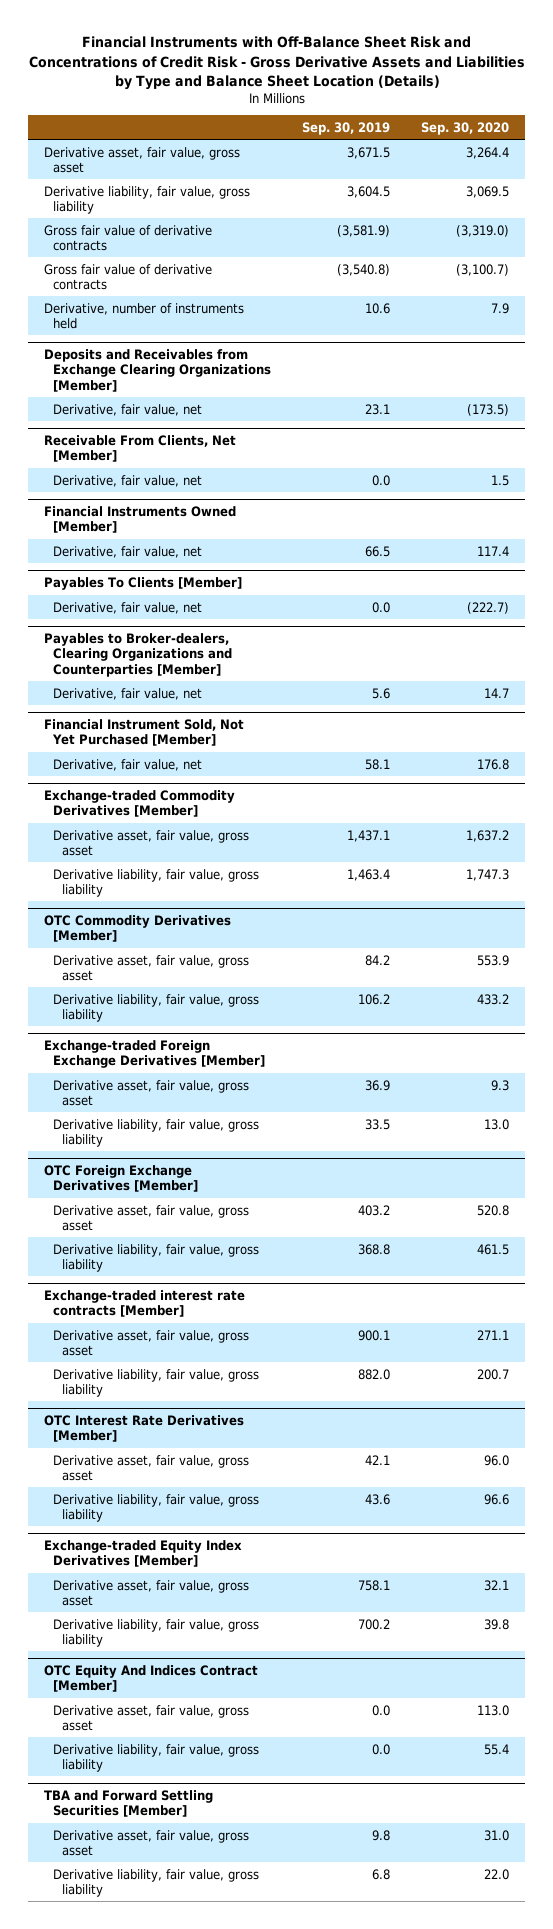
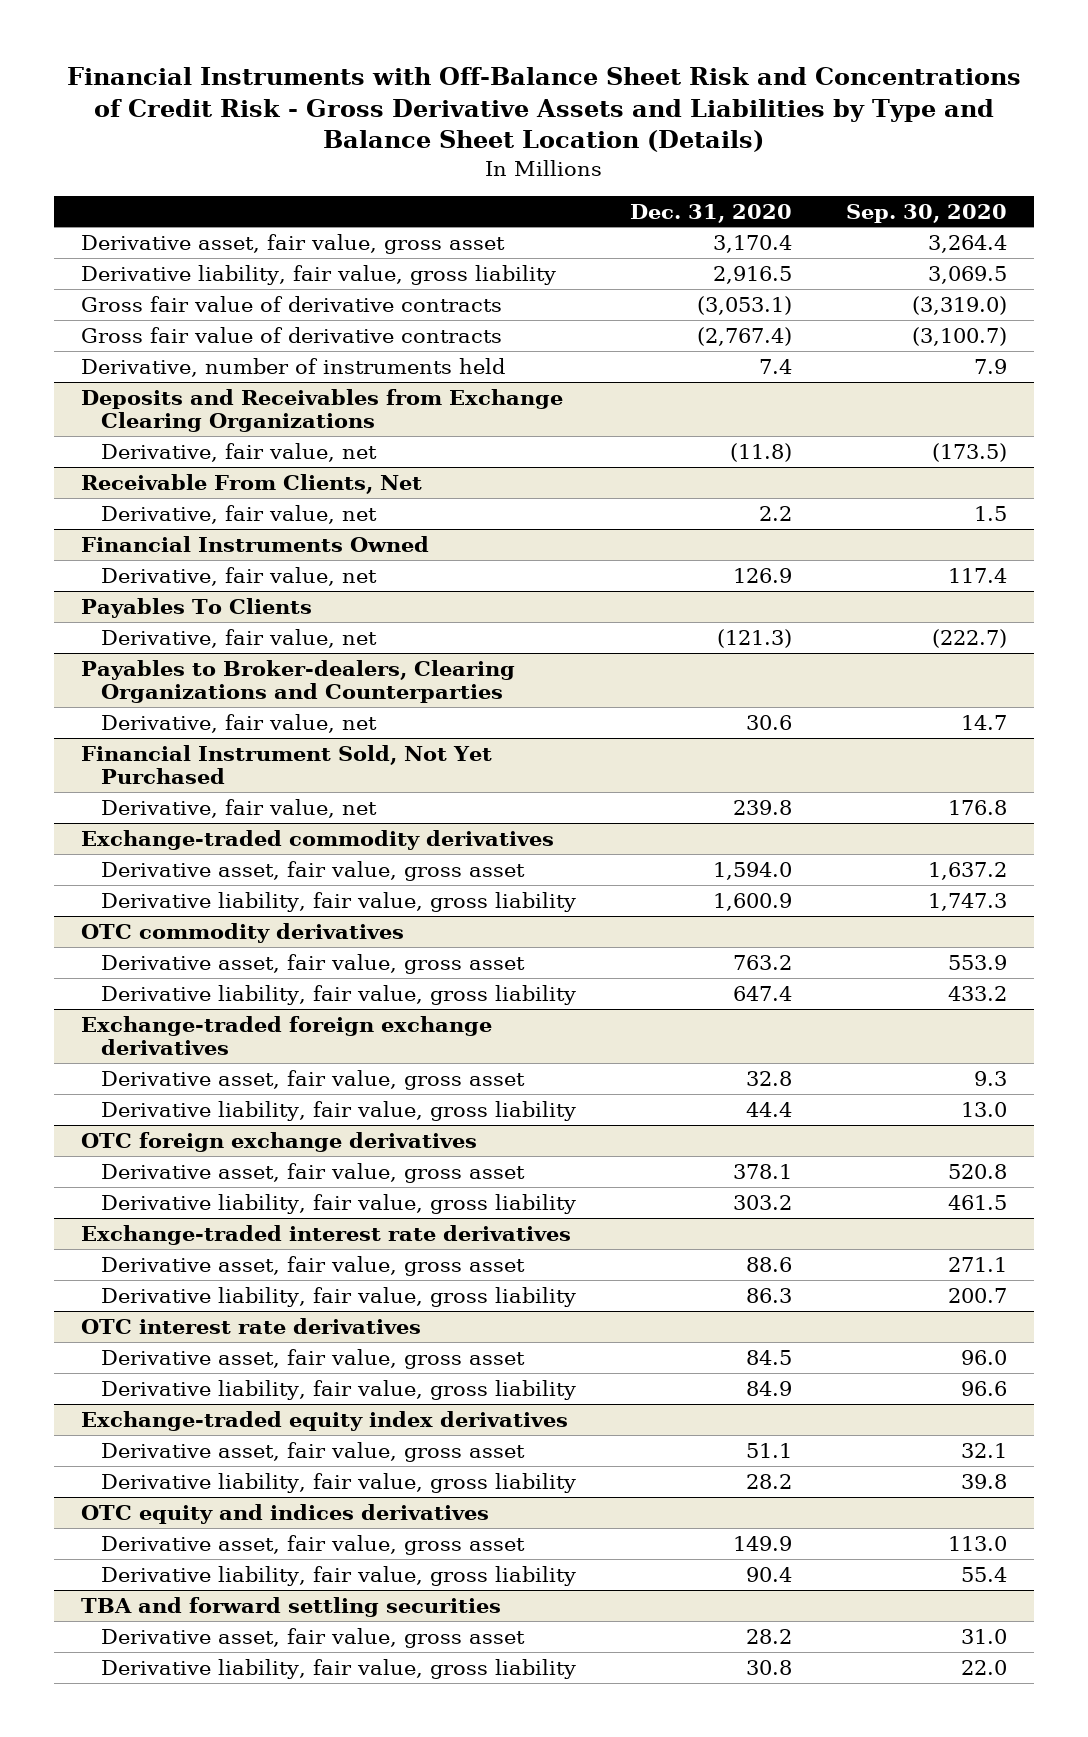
- | Sep. 30, 2019 | Sep. 30, 2020
+ | Dec. 31, 2020 | Sep. 30, 2020
- Deposits and Receivables from Exchange Clearing Organizations [Member]
+ Deposits and Receivables from Exchange Clearing Organizations
- Receivable From Clients, Net [Member]
+ Receivable From Clients, Net
- Financial Instruments Owned [Member]
+ Financial Instruments Owned
- Payables To Clients [Member]
+ Payables To Clients
- Payables to Broker-dealers, Clearing Organizations and Counterparties [Member]
+ Payables to Broker-dealers, Clearing Organizations and Counterparties
- Financial Instrument Sold, Not Yet Purchased [Member]
+ Financial Instrument Sold, Not Yet Purchased
- Exchange-traded Commodity Derivatives [Member]
+ Exchange-traded commodity derivatives
- OTC Commodity Derivatives [Member]
+ OTC commodity derivatives
- Exchange-traded Foreign Exchange Derivatives [Member]
+ Exchange-traded foreign exchange derivatives
- OTC Foreign Exchange Derivatives [Member]
+ OTC foreign exchange derivatives
- Exchange-traded interest rate contracts [Member]
+ Exchange-traded interest rate derivatives
- OTC Interest Rate Derivatives [Member]
+ OTC interest rate derivatives
- Exchange-traded Equity Index Derivatives [Member]
+ Exchange-traded equity index derivatives
- OTC Equity And Indices Contract [Member]
+ OTC equity and indices derivatives
- TBA and Forward Settling Securities [Member]
+ TBA and forward settling securities

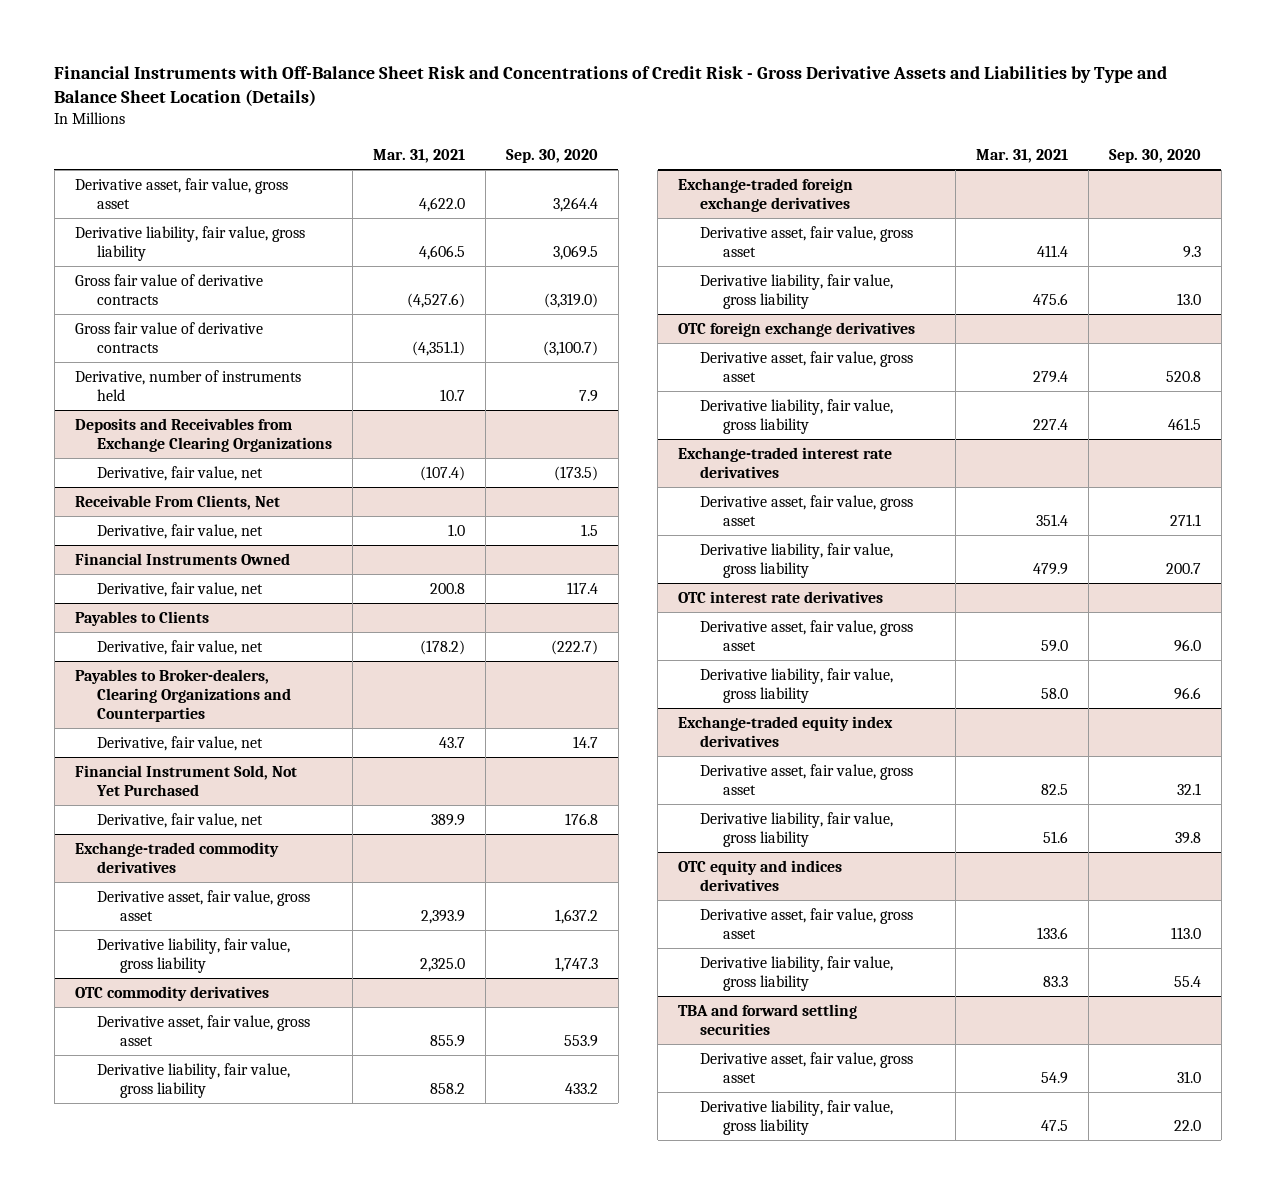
- | Dec. 31, 2020 | Sep. 30, 2020
+ | Mar. 31, 2021 | Sep. 30, 2020
- Payables To Clients
+ Payables to Clients

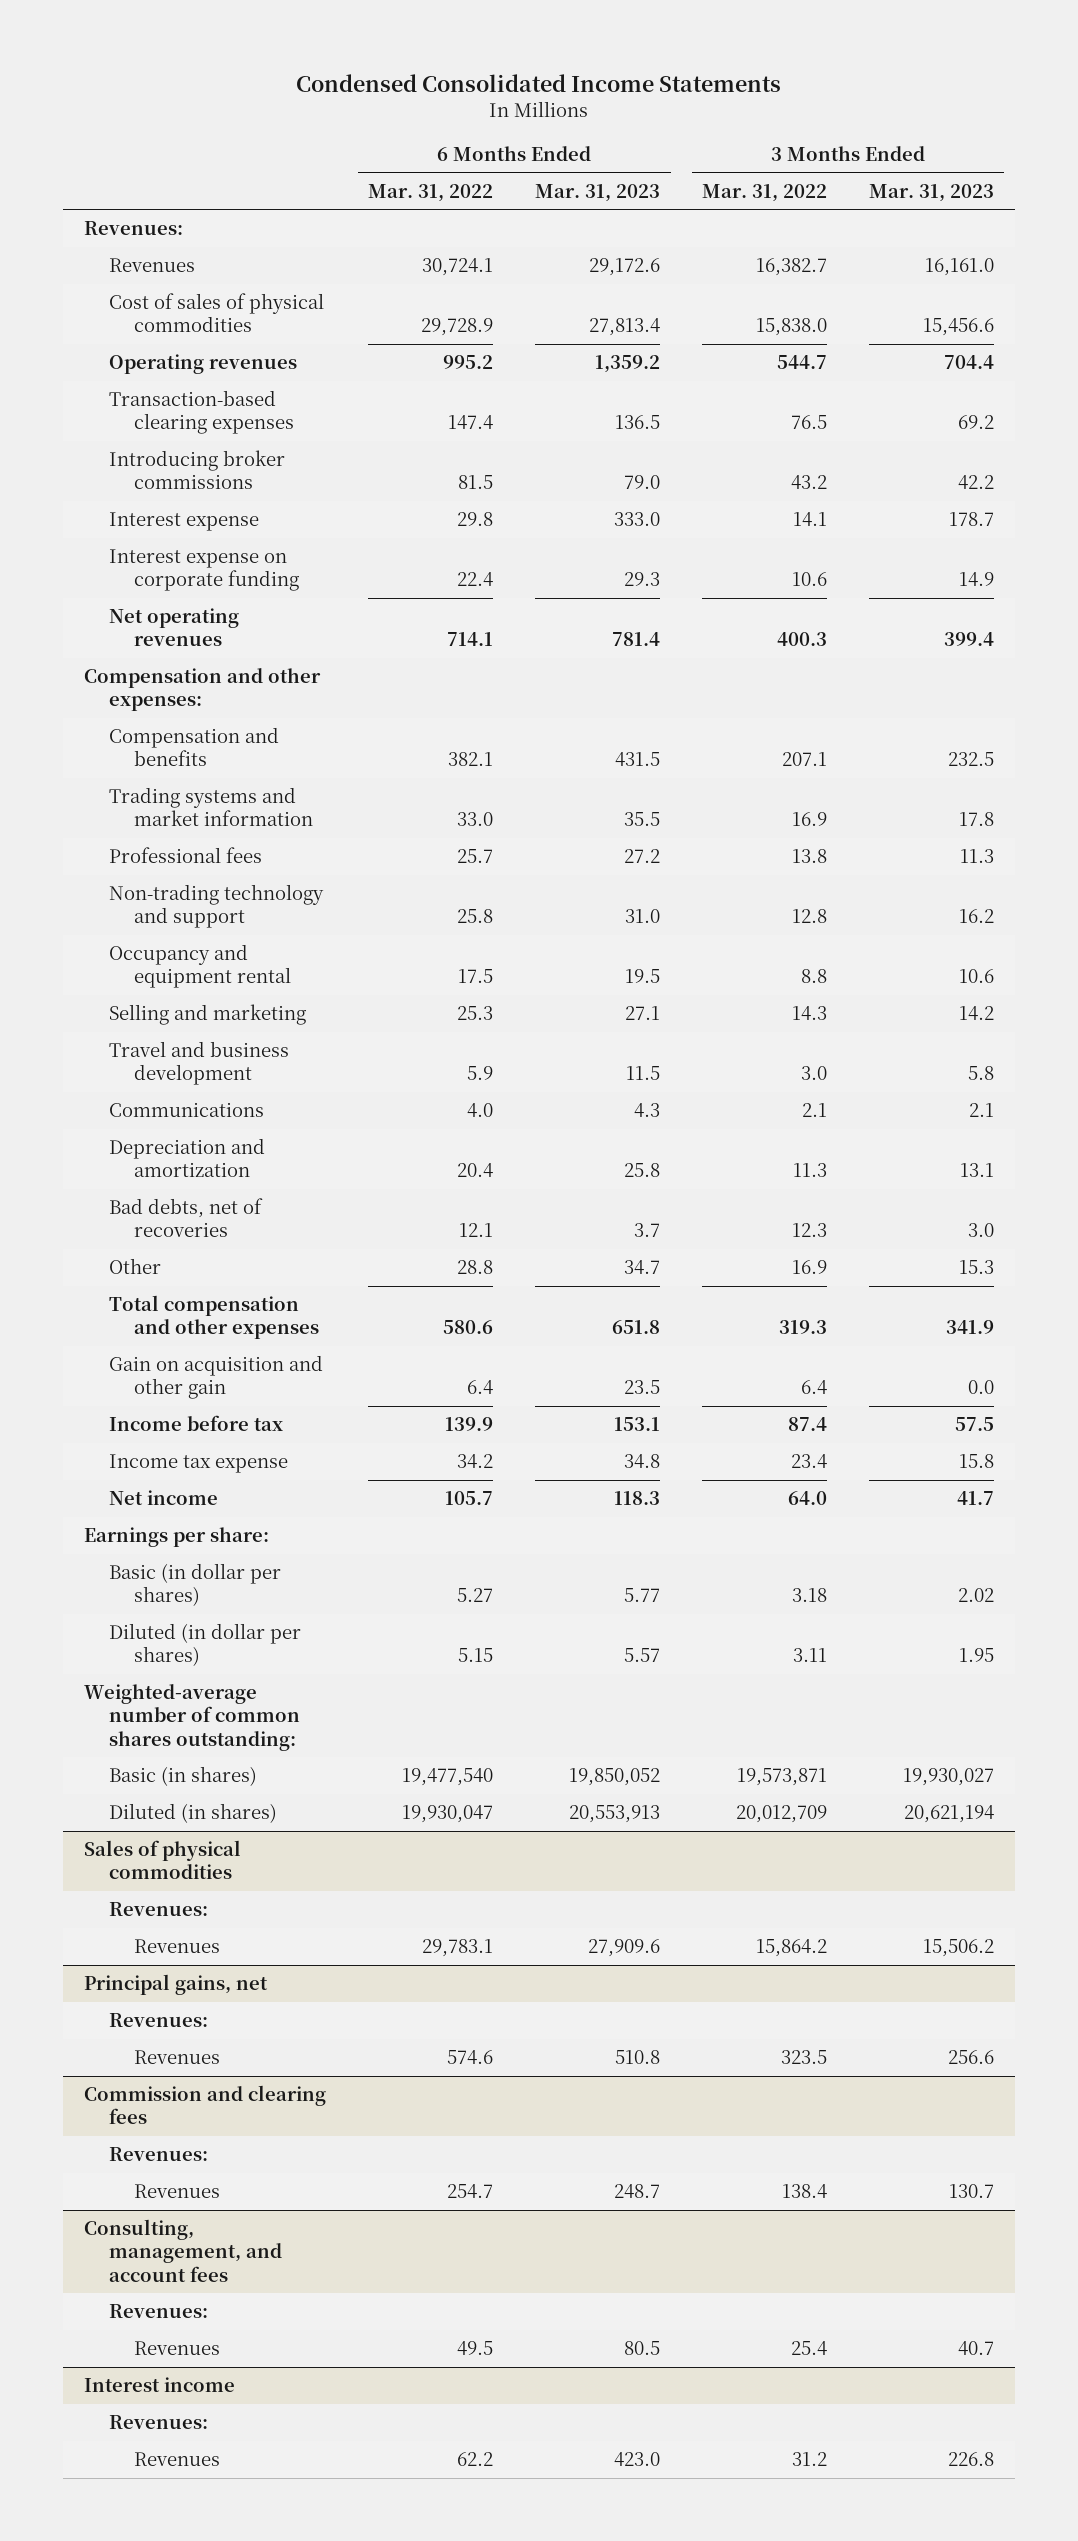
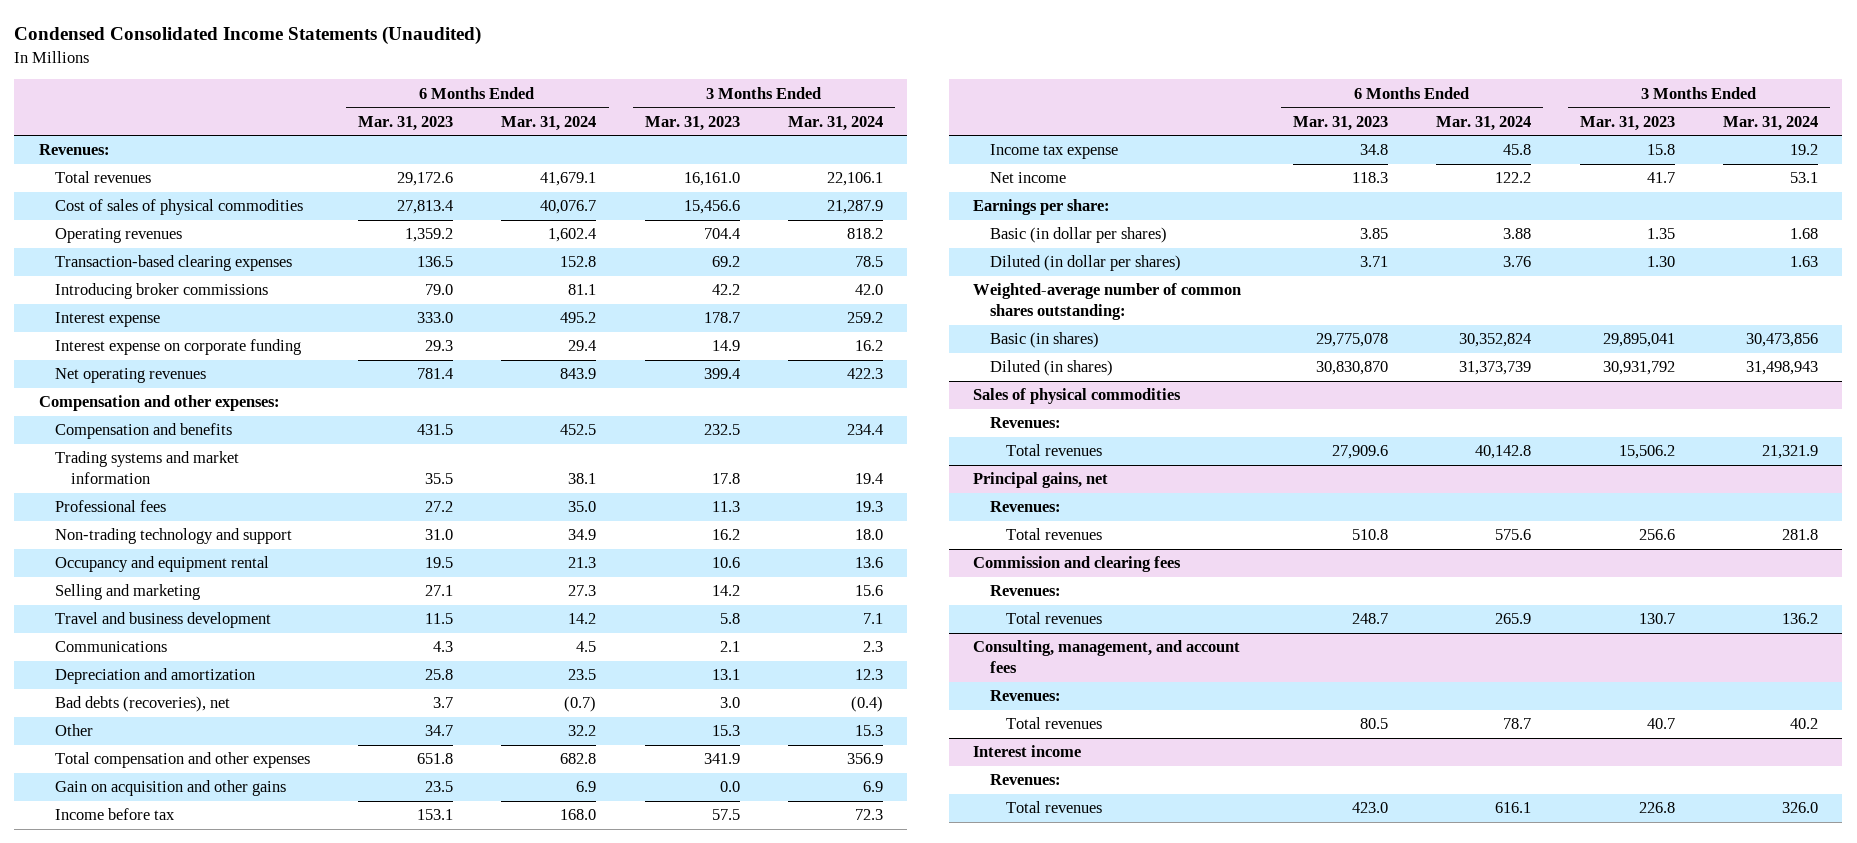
- Condensed Consolidated Income Statements
+ Condensed Consolidated Income Statements (Unaudited)
- | 6 Months Ended Mar. 31, 2022 | 6 Months Ended Mar. 31, 2023 | 3 Months Ended Mar. 31, 2022 | 3 Months Ended Mar. 31, 2023
+ | 6 Months Ended Mar. 31, 2023 | 6 Months Ended Mar. 31, 2024 | 3 Months Ended Mar. 31, 2023 | 3 Months Ended Mar. 31, 2024
- Revenues | 30,724.1 | 29,172.6 | 16,382.7 | 16,161.0
+ Total revenues | 29,172.6 | 41,679.1 | 16,161.0 | 22,106.1
- Bad debts, net of recoveries | 12.1 | 3.7 | 12.3 | 3.0
+ Bad debts (recoveries), net | 3.7 | (0.7) | 3.0 | (0.4)
- Gain on acquisition and other gain | 6.4 | 23.5 | 6.4 | 0.0
+ Gain on acquisition and other gains | 23.5 | 6.9 | 0.0 | 6.9
- Basic (in dollar per shares) | 5.27 | 5.77 | 3.18 | 2.02
- Diluted (in dollar per shares) | 5.15 | 5.57 | 3.11 | 1.95
+ Basic (in dollar per shares) | 3.85 | 3.88 | 1.35 | 1.68
+ Diluted (in dollar per shares) | 3.71 | 3.76 | 1.30 | 1.63
- Basic (in shares) | 19,477,540 | 19,850,052 | 19,573,871 | 19,930,027
- Diluted (in shares) | 19,930,047 | 20,553,913 | 20,012,709 | 20,621,194
+ Basic (in shares) | 29,775,078 | 30,352,824 | 29,895,041 | 30,473,856
+ Diluted (in shares) | 30,830,870 | 31,373,739 | 30,931,792 | 31,498,943
@ Sales of physical commodities
- Revenues | 29,783.1 | 27,909.6 | 15,864.2 | 15,506.2
+ Total revenues | 27,909.6 | 40,142.8 | 15,506.2 | 21,321.9
@ Principal gains, net
- Revenues | 574.6 | 510.8 | 323.5 | 256.6
+ Total revenues | 510.8 | 575.6 | 256.6 | 281.8
@ Commission and clearing fees
- Revenues | 254.7 | 248.7 | 138.4 | 130.7
+ Total revenues | 248.7 | 265.9 | 130.7 | 136.2
@ Consulting, management, and account fees
- Revenues | 49.5 | 80.5 | 25.4 | 40.7
+ Total revenues | 80.5 | 78.7 | 40.7 | 40.2
@ Interest income
- Revenues | 62.2 | 423.0 | 31.2 | 226.8
+ Total revenues | 423.0 | 616.1 | 226.8 | 326.0

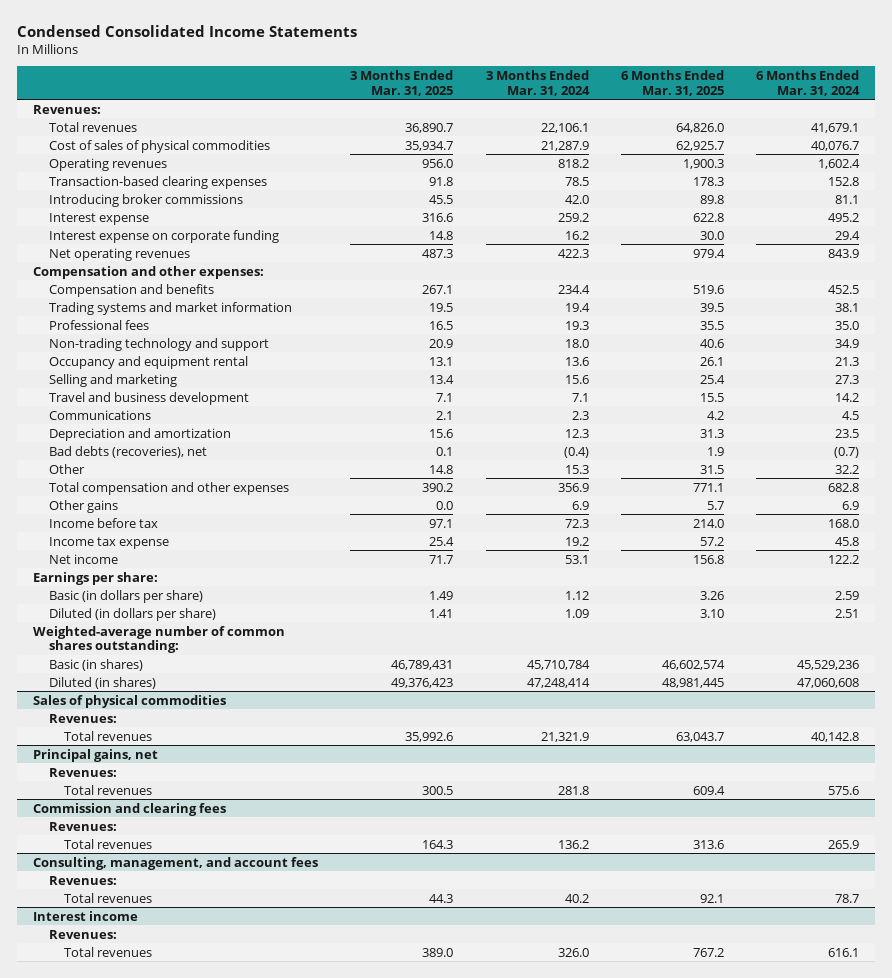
- Condensed Consolidated Income Statements (Unaudited)
+ Condensed Consolidated Income Statements
- | 6 Months Ended Mar. 31, 2023 | 6 Months Ended Mar. 31, 2024 | 3 Months Ended Mar. 31, 2023 | 3 Months Ended Mar. 31, 2024
+ | 3 Months Ended Mar. 31, 2025 | 3 Months Ended Mar. 31, 2024 | 6 Months Ended Mar. 31, 2025 | 6 Months Ended Mar. 31, 2024
- Gain on acquisition and other gains | 23.5 | 6.9 | 0.0 | 6.9
+ Other gains | 0.0 | 6.9 | 5.7 | 6.9
- Basic (in dollar per shares) | 3.85 | 3.88 | 1.35 | 1.68
- Diluted (in dollar per shares) | 3.71 | 3.76 | 1.30 | 1.63
+ Basic (in dollars per share) | 1.49 | 1.12 | 3.26 | 2.59
+ Diluted (in dollars per share) | 1.41 | 1.09 | 3.10 | 2.51
- Basic (in shares) | 29,775,078 | 30,352,824 | 29,895,041 | 30,473,856
- Diluted (in shares) | 30,830,870 | 31,373,739 | 30,931,792 | 31,498,943
+ Basic (in shares) | 46,789,431 | 45,710,784 | 46,602,574 | 45,529,236
+ Diluted (in shares) | 49,376,423 | 47,248,414 | 48,981,445 | 47,060,608

